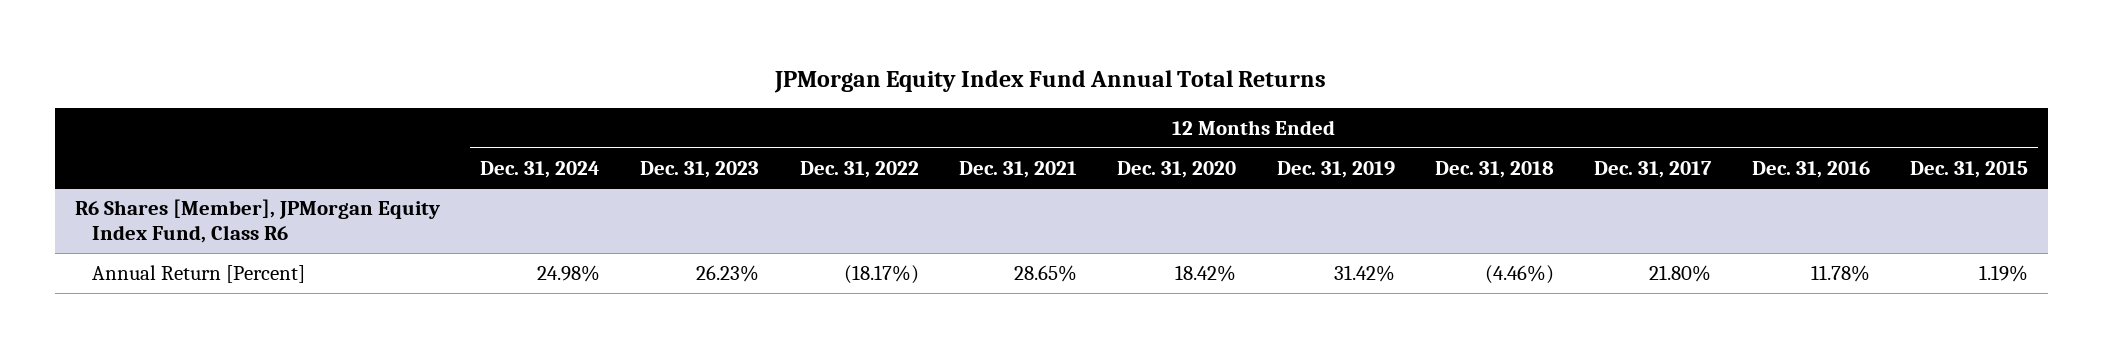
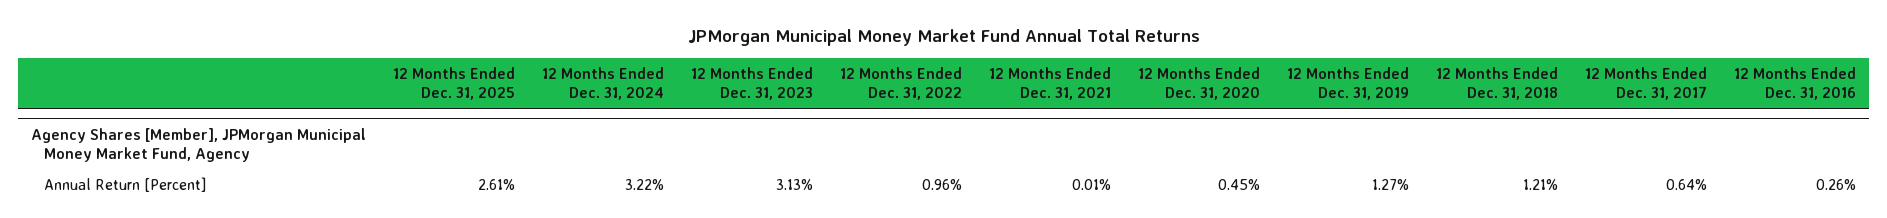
- JPMorgan Equity Index Fund Annual Total Returns
+ JPMorgan Municipal Money Market Fund Annual Total Returns
- | 12 Months Ended Dec. 31, 2024 | 12 Months Ended Dec. 31, 2023 | 12 Months Ended Dec. 31, 2022 | 12 Months Ended Dec. 31, 2021 | 12 Months Ended Dec. 31, 2020 | 12 Months Ended Dec. 31, 2019 | 12 Months Ended Dec. 31, 2018 | 12 Months Ended Dec. 31, 2017 | 12 Months Ended Dec. 31, 2016 | 12 Months Ended Dec. 31, 2015
+ | 12 Months Ended Dec. 31, 2025 | 12 Months Ended Dec. 31, 2024 | 12 Months Ended Dec. 31, 2023 | 12 Months Ended Dec. 31, 2022 | 12 Months Ended Dec. 31, 2021 | 12 Months Ended Dec. 31, 2020 | 12 Months Ended Dec. 31, 2019 | 12 Months Ended Dec. 31, 2018 | 12 Months Ended Dec. 31, 2017 | 12 Months Ended Dec. 31, 2016
- R6 Shares [Member], JPMorgan Equity Index Fund, Class R6
- Annual Return [Percent] | 24.98% | 26.23% | (18.17%) | 28.65% | 18.42% | 31.42% | (4.46%) | 21.80% | 11.78% | 1.19%
+ Agency Shares [Member], JPMorgan Municipal Money Market Fund, Agency
+ Annual Return [Percent] | 2.61% | 3.22% | 3.13% | 0.96% | 0.01% | 0.45% | 1.27% | 1.21% | 0.64% | 0.26%

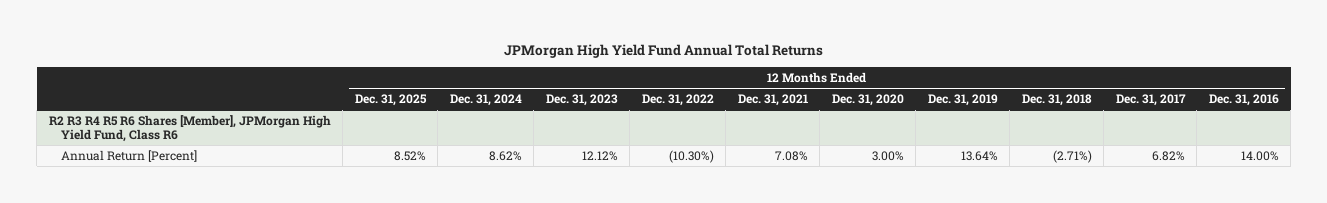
- JPMorgan Municipal Money Market Fund Annual Total Returns
+ JPMorgan High Yield Fund Annual Total Returns
- Agency Shares [Member], JPMorgan Municipal Money Market Fund, Agency
- Annual Return [Percent] | 2.61% | 3.22% | 3.13% | 0.96% | 0.01% | 0.45% | 1.27% | 1.21% | 0.64% | 0.26%
+ R2 R3 R4 R5 R6 Shares [Member], JPMorgan High Yield Fund, Class R6
+ Annual Return [Percent] | 8.52% | 8.62% | 12.12% | (10.30%) | 7.08% | 3.00% | 13.64% | (2.71%) | 6.82% | 14.00%

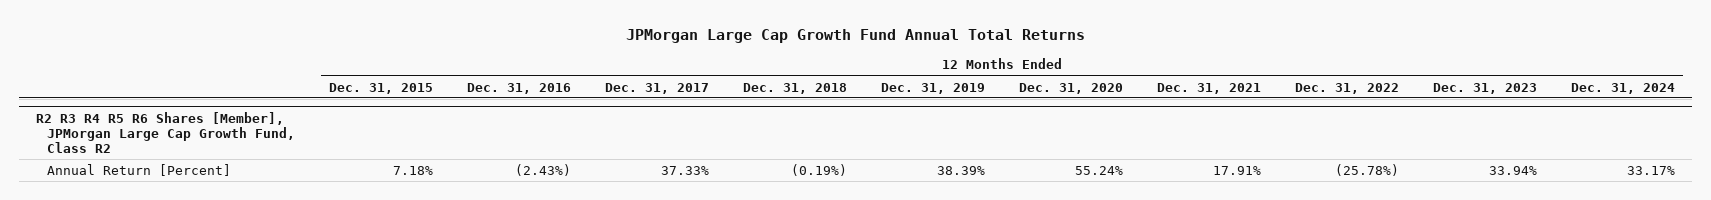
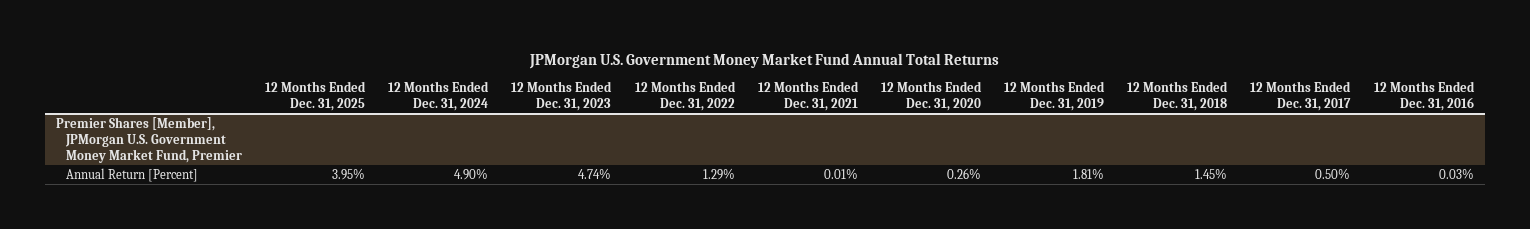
- JPMorgan Large Cap Growth Fund Annual Total Returns
+ JPMorgan U.S. Government Money Market Fund Annual Total Returns
- | 12 Months Ended Dec. 31, 2015 | 12 Months Ended Dec. 31, 2016 | 12 Months Ended Dec. 31, 2017 | 12 Months Ended Dec. 31, 2018 | 12 Months Ended Dec. 31, 2019 | 12 Months Ended Dec. 31, 2020 | 12 Months Ended Dec. 31, 2021 | 12 Months Ended Dec. 31, 2022 | 12 Months Ended Dec. 31, 2023 | 12 Months Ended Dec. 31, 2024
+ | 12 Months Ended Dec. 31, 2025 | 12 Months Ended Dec. 31, 2024 | 12 Months Ended Dec. 31, 2023 | 12 Months Ended Dec. 31, 2022 | 12 Months Ended Dec. 31, 2021 | 12 Months Ended Dec. 31, 2020 | 12 Months Ended Dec. 31, 2019 | 12 Months Ended Dec. 31, 2018 | 12 Months Ended Dec. 31, 2017 | 12 Months Ended Dec. 31, 2016
- R2 R3 R4 R5 R6 Shares [Member], JPMorgan Large Cap Growth Fund, Class R2
- Annual Return [Percent] | 7.18% | (2.43%) | 37.33% | (0.19%) | 38.39% | 55.24% | 17.91% | (25.78%) | 33.94% | 33.17%
+ Premier Shares [Member], JPMorgan U.S. Government Money Market Fund, Premier
+ Annual Return [Percent] | 3.95% | 4.90% | 4.74% | 1.29% | 0.01% | 0.26% | 1.81% | 1.45% | 0.50% | 0.03%

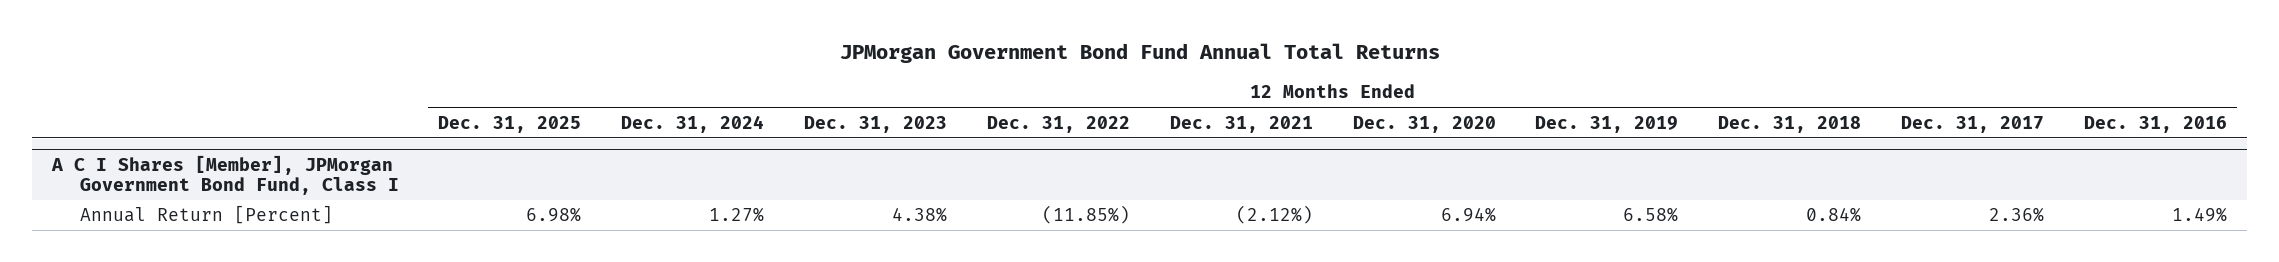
- JPMorgan U.S. Government Money Market Fund Annual Total Returns
+ JPMorgan Government Bond Fund Annual Total Returns
- Premier Shares [Member], JPMorgan U.S. Government Money Market Fund, Premier
- Annual Return [Percent] | 3.95% | 4.90% | 4.74% | 1.29% | 0.01% | 0.26% | 1.81% | 1.45% | 0.50% | 0.03%
+ A C I Shares [Member], JPMorgan Government Bond Fund, Class I
+ Annual Return [Percent] | 6.98% | 1.27% | 4.38% | (11.85%) | (2.12%) | 6.94% | 6.58% | 0.84% | 2.36% | 1.49%

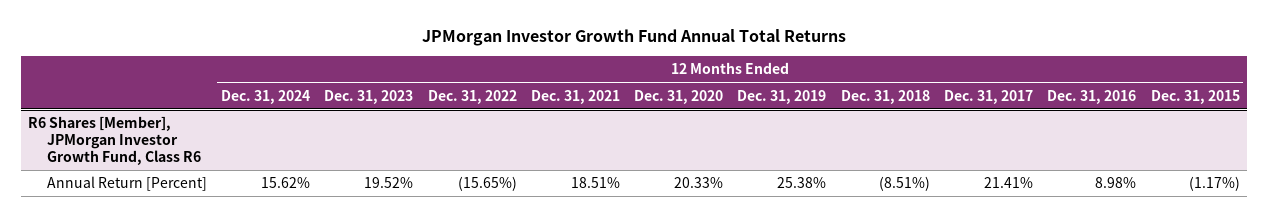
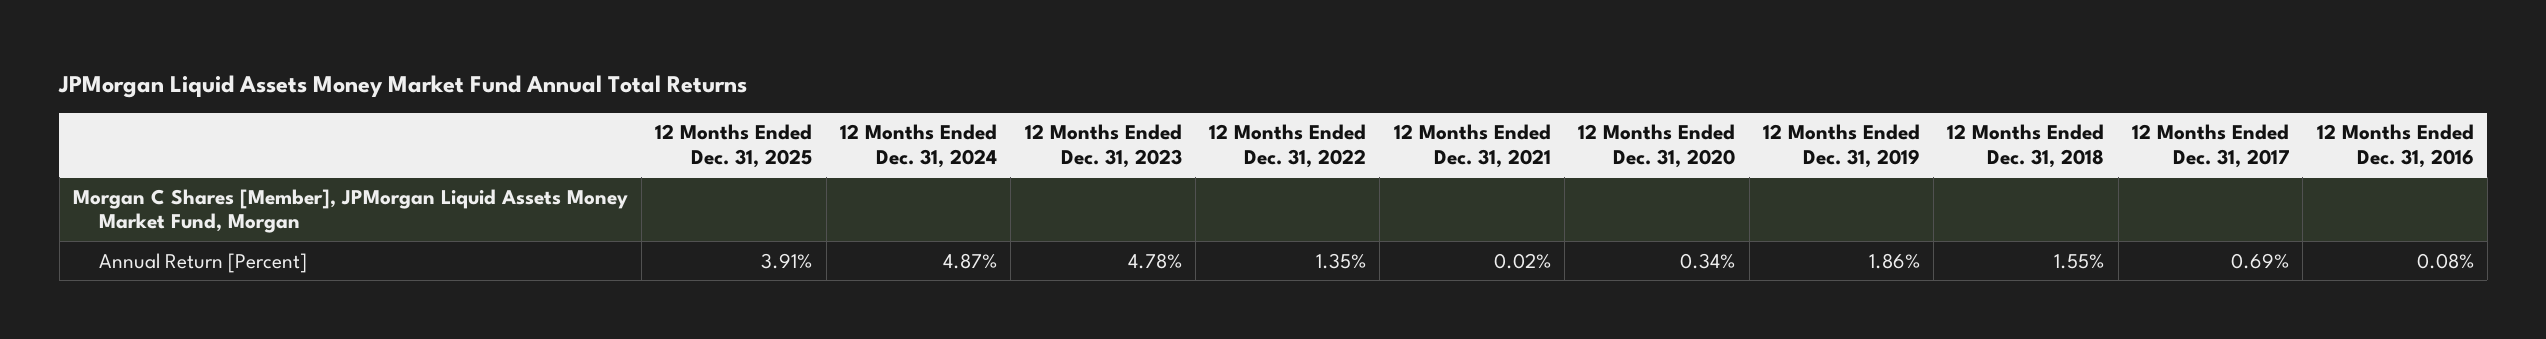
- JPMorgan Investor Growth Fund Annual Total Returns
+ JPMorgan Liquid Assets Money Market Fund Annual Total Returns
- | 12 Months Ended Dec. 31, 2024 | 12 Months Ended Dec. 31, 2023 | 12 Months Ended Dec. 31, 2022 | 12 Months Ended Dec. 31, 2021 | 12 Months Ended Dec. 31, 2020 | 12 Months Ended Dec. 31, 2019 | 12 Months Ended Dec. 31, 2018 | 12 Months Ended Dec. 31, 2017 | 12 Months Ended Dec. 31, 2016 | 12 Months Ended Dec. 31, 2015
+ | 12 Months Ended Dec. 31, 2025 | 12 Months Ended Dec. 31, 2024 | 12 Months Ended Dec. 31, 2023 | 12 Months Ended Dec. 31, 2022 | 12 Months Ended Dec. 31, 2021 | 12 Months Ended Dec. 31, 2020 | 12 Months Ended Dec. 31, 2019 | 12 Months Ended Dec. 31, 2018 | 12 Months Ended Dec. 31, 2017 | 12 Months Ended Dec. 31, 2016
- R6 Shares [Member], JPMorgan Investor Growth Fund, Class R6
- Annual Return [Percent] | 15.62% | 19.52% | (15.65%) | 18.51% | 20.33% | 25.38% | (8.51%) | 21.41% | 8.98% | (1.17%)
+ Morgan C Shares [Member], JPMorgan Liquid Assets Money Market Fund, Morgan
+ Annual Return [Percent] | 3.91% | 4.87% | 4.78% | 1.35% | 0.02% | 0.34% | 1.86% | 1.55% | 0.69% | 0.08%

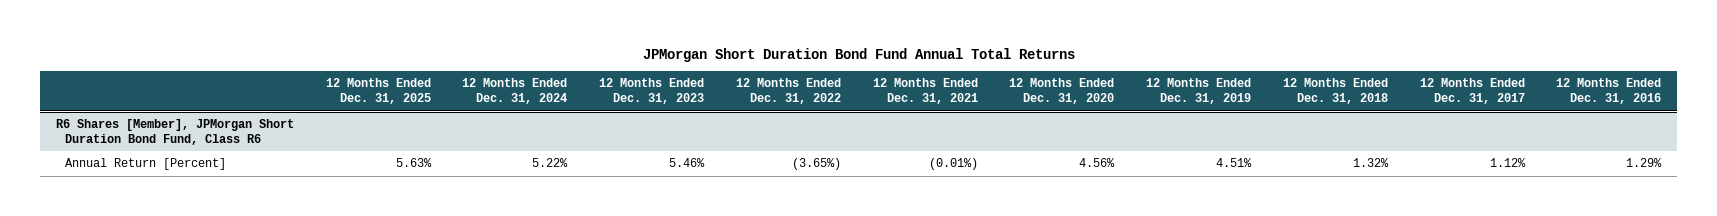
- JPMorgan Liquid Assets Money Market Fund Annual Total Returns
+ JPMorgan Short Duration Bond Fund Annual Total Returns
- Morgan C Shares [Member], JPMorgan Liquid Assets Money Market Fund, Morgan
- Annual Return [Percent] | 3.91% | 4.87% | 4.78% | 1.35% | 0.02% | 0.34% | 1.86% | 1.55% | 0.69% | 0.08%
+ R6 Shares [Member], JPMorgan Short Duration Bond Fund, Class R6
+ Annual Return [Percent] | 5.63% | 5.22% | 5.46% | (3.65%) | (0.01%) | 4.56% | 4.51% | 1.32% | 1.12% | 1.29%

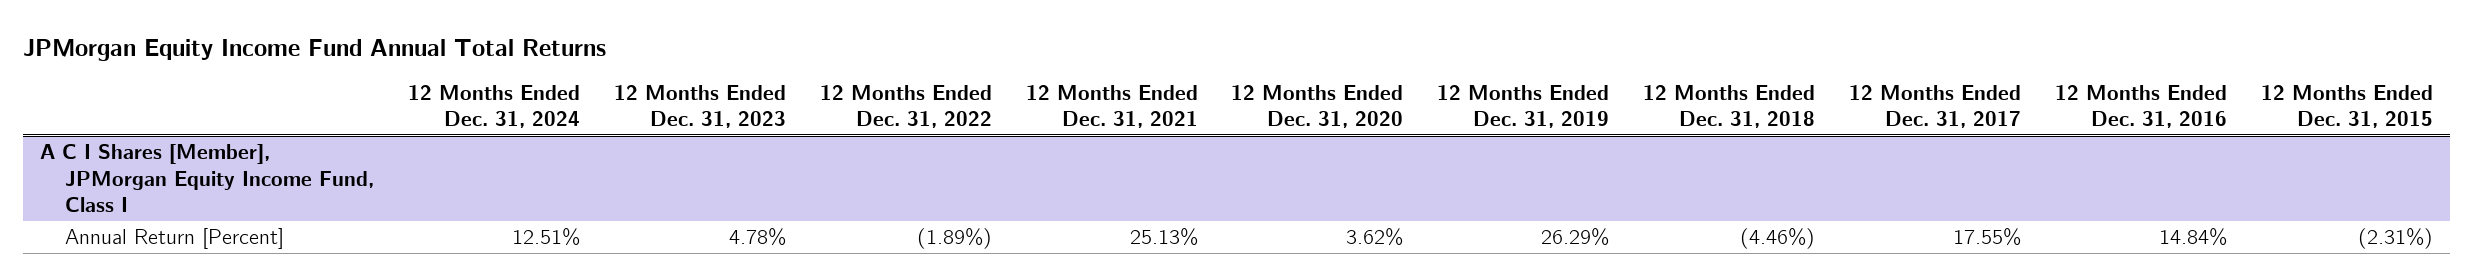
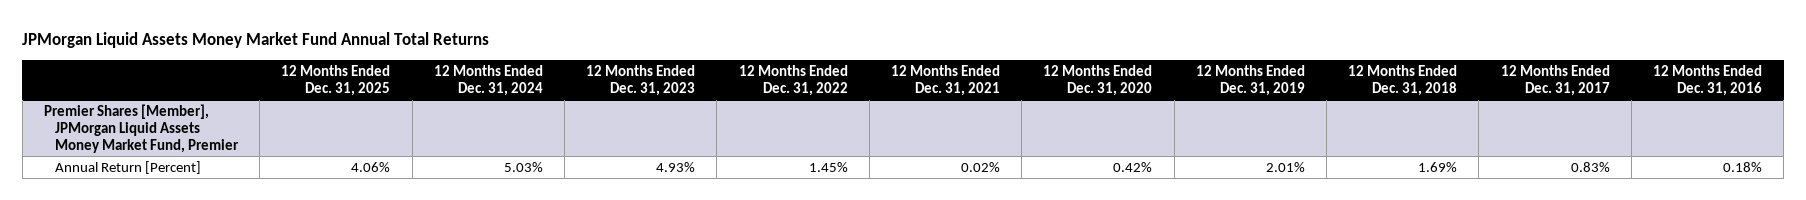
- JPMorgan Equity Income Fund Annual Total Returns
+ JPMorgan Liquid Assets Money Market Fund Annual Total Returns
- | 12 Months Ended Dec. 31, 2024 | 12 Months Ended Dec. 31, 2023 | 12 Months Ended Dec. 31, 2022 | 12 Months Ended Dec. 31, 2021 | 12 Months Ended Dec. 31, 2020 | 12 Months Ended Dec. 31, 2019 | 12 Months Ended Dec. 31, 2018 | 12 Months Ended Dec. 31, 2017 | 12 Months Ended Dec. 31, 2016 | 12 Months Ended Dec. 31, 2015
+ | 12 Months Ended Dec. 31, 2025 | 12 Months Ended Dec. 31, 2024 | 12 Months Ended Dec. 31, 2023 | 12 Months Ended Dec. 31, 2022 | 12 Months Ended Dec. 31, 2021 | 12 Months Ended Dec. 31, 2020 | 12 Months Ended Dec. 31, 2019 | 12 Months Ended Dec. 31, 2018 | 12 Months Ended Dec. 31, 2017 | 12 Months Ended Dec. 31, 2016
- A C I Shares [Member], JPMorgan Equity Income Fund, Class I
- Annual Return [Percent] | 12.51% | 4.78% | (1.89%) | 25.13% | 3.62% | 26.29% | (4.46%) | 17.55% | 14.84% | (2.31%)
+ Premier Shares [Member], JPMorgan Liquid Assets Money Market Fund, Premier
+ Annual Return [Percent] | 4.06% | 5.03% | 4.93% | 1.45% | 0.02% | 0.42% | 2.01% | 1.69% | 0.83% | 0.18%

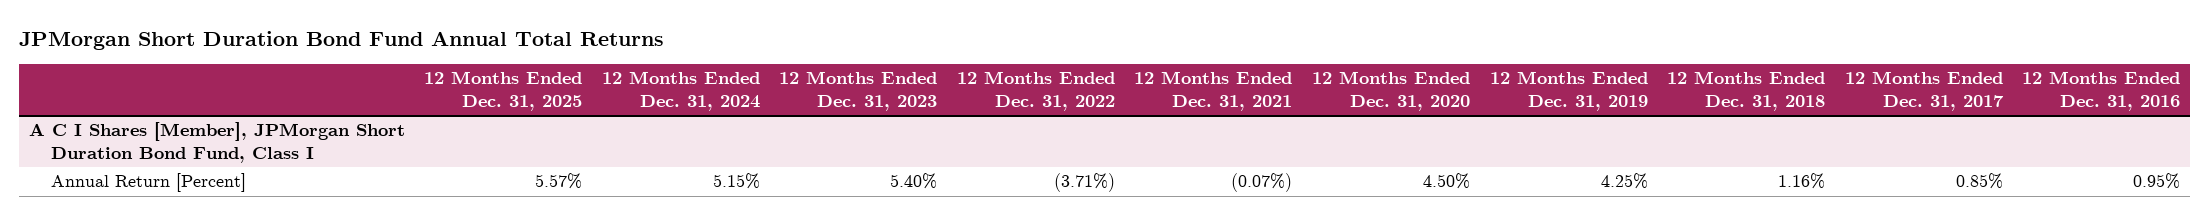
- JPMorgan Liquid Assets Money Market Fund Annual Total Returns
+ JPMorgan Short Duration Bond Fund Annual Total Returns
- Premier Shares [Member], JPMorgan Liquid Assets Money Market Fund, Premier
- Annual Return [Percent] | 4.06% | 5.03% | 4.93% | 1.45% | 0.02% | 0.42% | 2.01% | 1.69% | 0.83% | 0.18%
+ A C I Shares [Member], JPMorgan Short Duration Bond Fund, Class I
+ Annual Return [Percent] | 5.57% | 5.15% | 5.40% | (3.71%) | (0.07%) | 4.50% | 4.25% | 1.16% | 0.85% | 0.95%

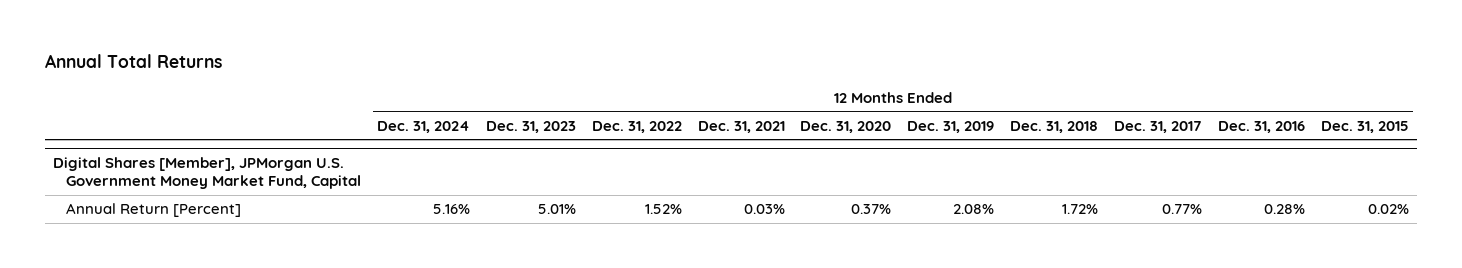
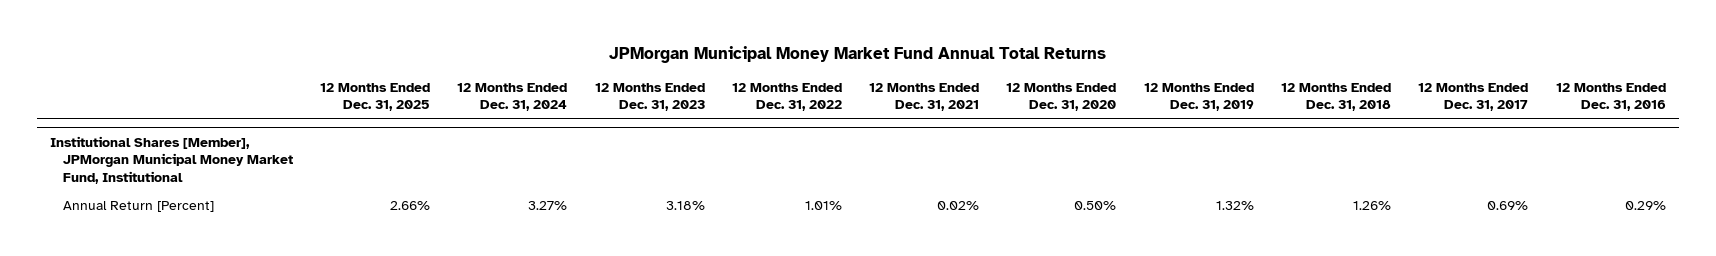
- Annual Total Returns
+ JPMorgan Municipal Money Market Fund Annual Total Returns
- | 12 Months Ended Dec. 31, 2024 | 12 Months Ended Dec. 31, 2023 | 12 Months Ended Dec. 31, 2022 | 12 Months Ended Dec. 31, 2021 | 12 Months Ended Dec. 31, 2020 | 12 Months Ended Dec. 31, 2019 | 12 Months Ended Dec. 31, 2018 | 12 Months Ended Dec. 31, 2017 | 12 Months Ended Dec. 31, 2016 | 12 Months Ended Dec. 31, 2015
+ | 12 Months Ended Dec. 31, 2025 | 12 Months Ended Dec. 31, 2024 | 12 Months Ended Dec. 31, 2023 | 12 Months Ended Dec. 31, 2022 | 12 Months Ended Dec. 31, 2021 | 12 Months Ended Dec. 31, 2020 | 12 Months Ended Dec. 31, 2019 | 12 Months Ended Dec. 31, 2018 | 12 Months Ended Dec. 31, 2017 | 12 Months Ended Dec. 31, 2016
- Digital Shares [Member], JPMorgan U.S. Government Money Market Fund, Capital
- Annual Return [Percent] | 5.16% | 5.01% | 1.52% | 0.03% | 0.37% | 2.08% | 1.72% | 0.77% | 0.28% | 0.02%
+ Institutional Shares [Member], JPMorgan Municipal Money Market Fund, Institutional
+ Annual Return [Percent] | 2.66% | 3.27% | 3.18% | 1.01% | 0.02% | 0.50% | 1.32% | 1.26% | 0.69% | 0.29%

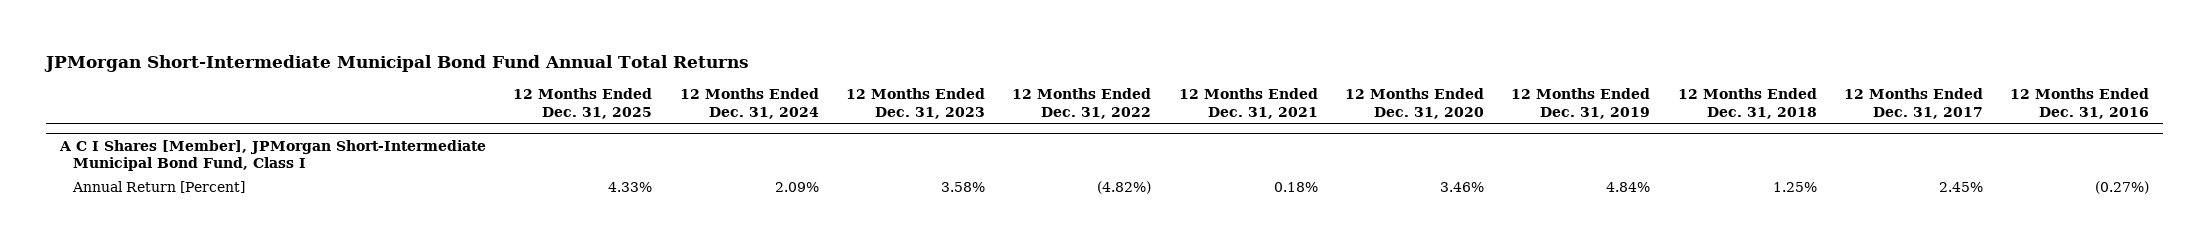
- JPMorgan Municipal Money Market Fund Annual Total Returns
+ JPMorgan Short-Intermediate Municipal Bond Fund Annual Total Returns
- Institutional Shares [Member], JPMorgan Municipal Money Market Fund, Institutional
- Annual Return [Percent] | 2.66% | 3.27% | 3.18% | 1.01% | 0.02% | 0.50% | 1.32% | 1.26% | 0.69% | 0.29%
+ A C I Shares [Member], JPMorgan Short-Intermediate Municipal Bond Fund, Class I
+ Annual Return [Percent] | 4.33% | 2.09% | 3.58% | (4.82%) | 0.18% | 3.46% | 4.84% | 1.25% | 2.45% | (0.27%)

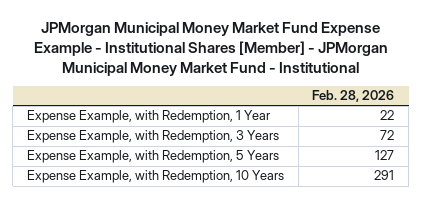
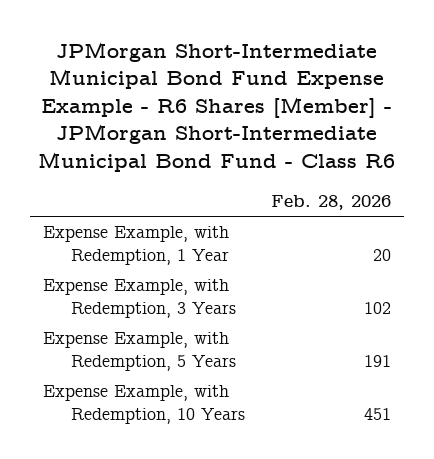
- JPMorgan Municipal Money Market Fund Expense Example - Institutional Shares [Member] - JPMorgan Municipal Money Market Fund - Institutional
+ JPMorgan Short-Intermediate Municipal Bond Fund Expense Example - R6 Shares [Member] - JPMorgan Short-Intermediate Municipal Bond Fund - Class R6
- Expense Example, with Redemption, 1 Year | 22
- Expense Example, with Redemption, 3 Years | 72
- Expense Example, with Redemption, 5 Years | 127
- Expense Example, with Redemption, 10 Years | 291
+ Expense Example, with Redemption, 1 Year | 20
+ Expense Example, with Redemption, 3 Years | 102
+ Expense Example, with Redemption, 5 Years | 191
+ Expense Example, with Redemption, 10 Years | 451

